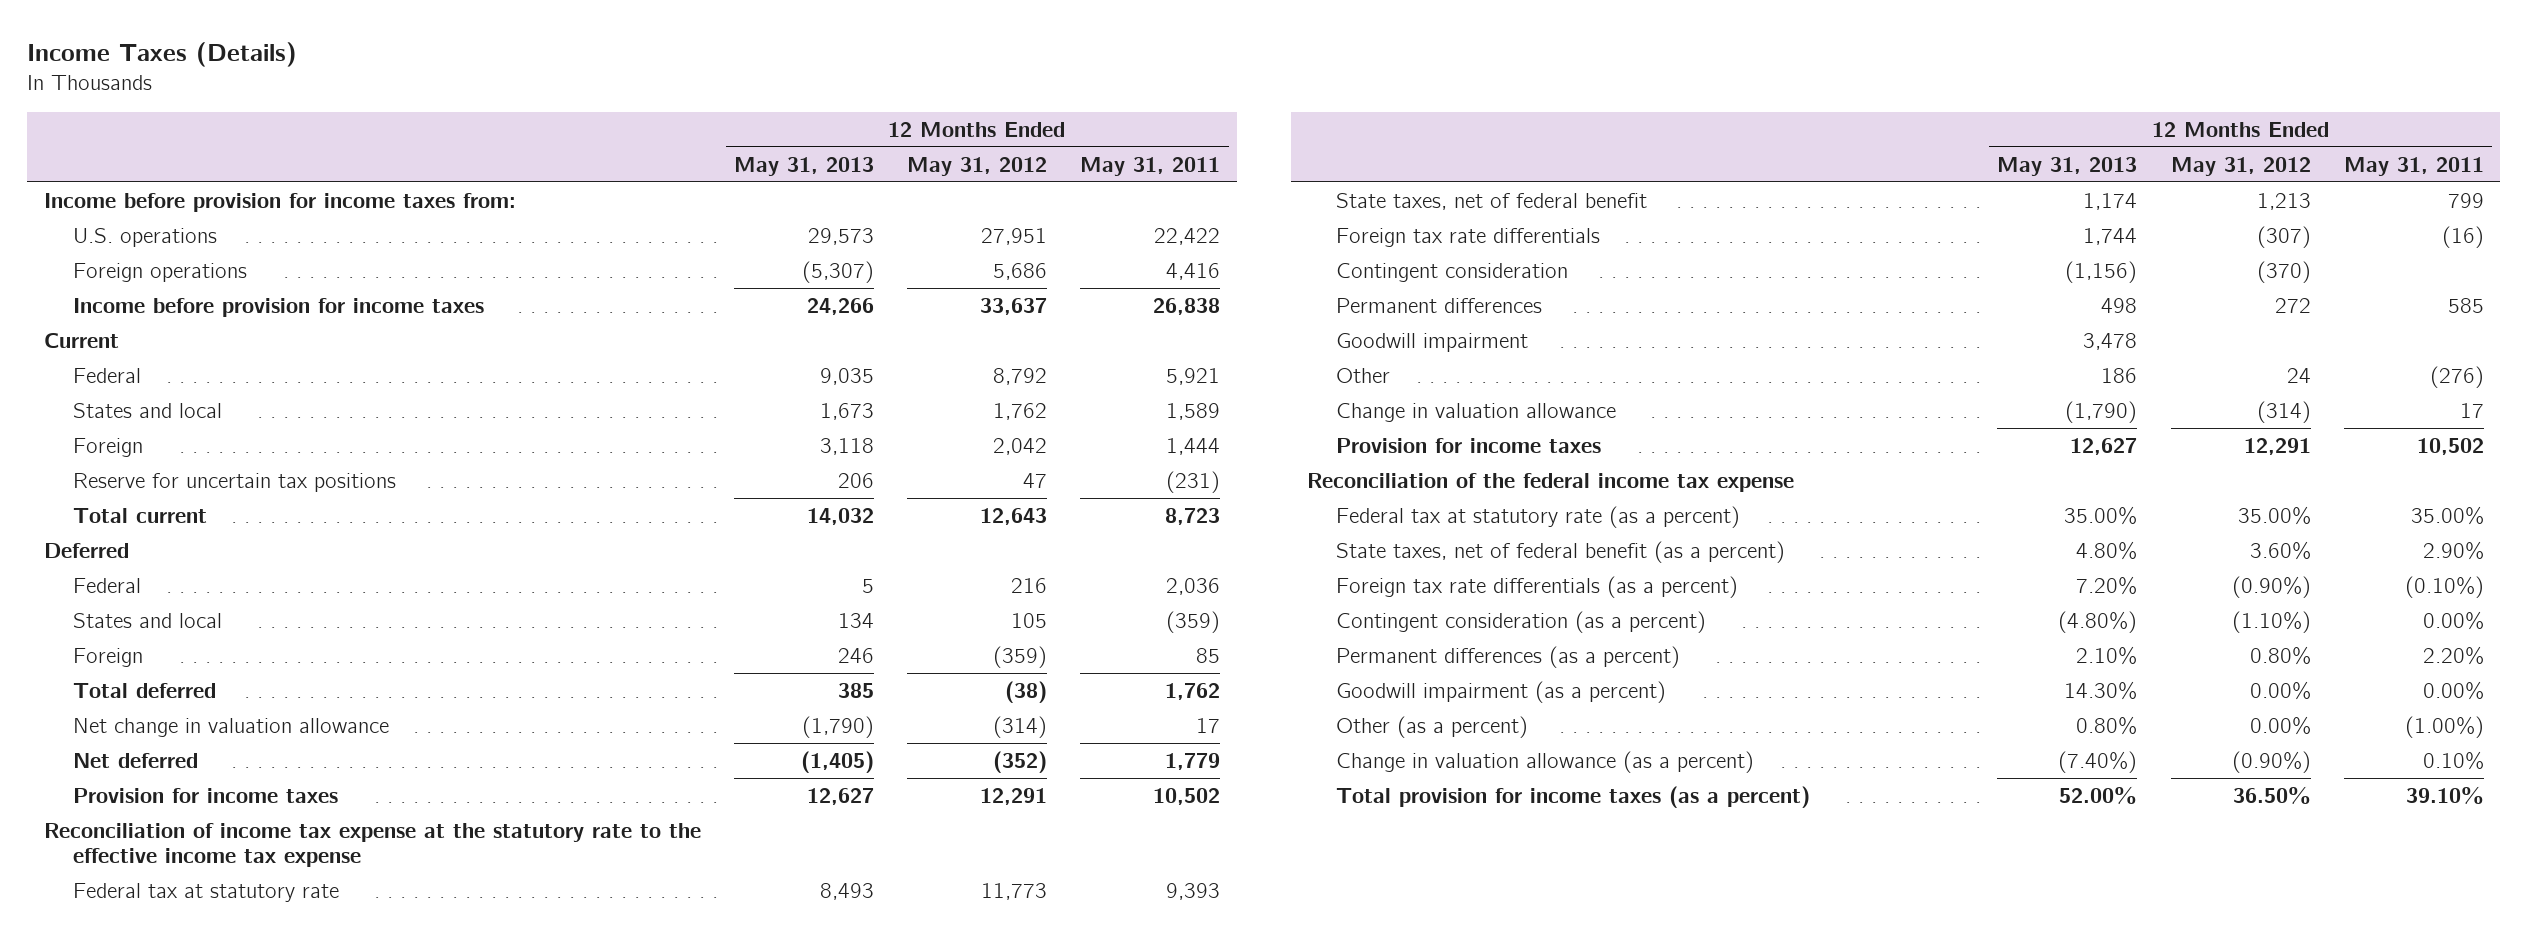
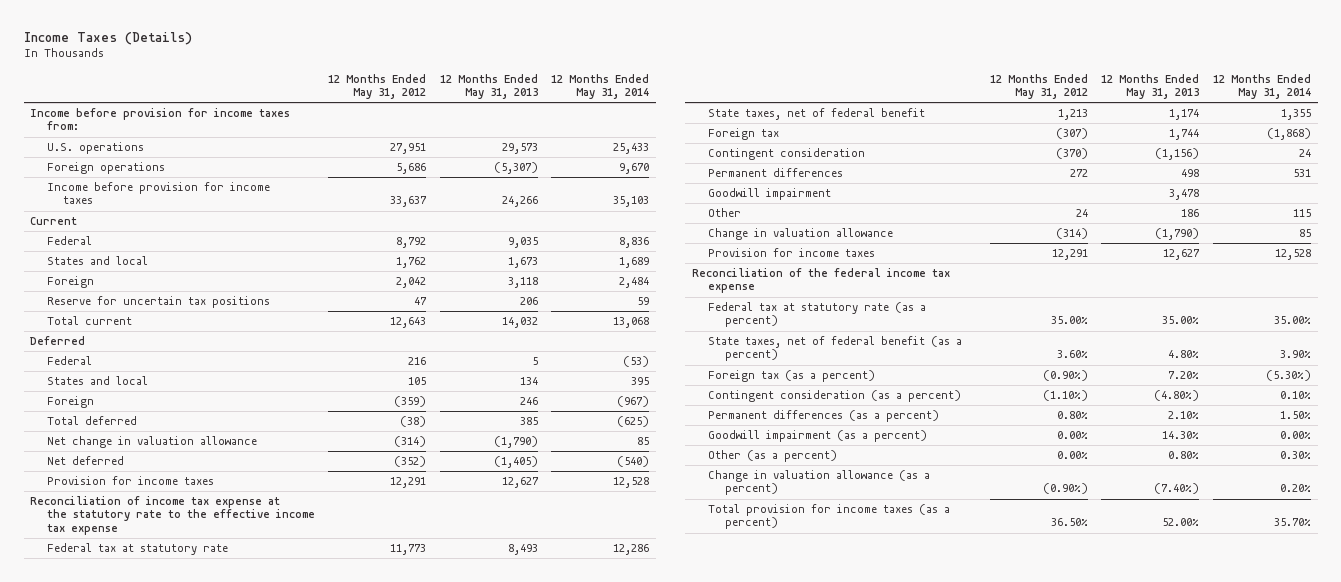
- | 12 Months Ended May 31, 2013 | 12 Months Ended May 31, 2012 | 12 Months Ended May 31, 2011
+ | 12 Months Ended May 31, 2012 | 12 Months Ended May 31, 2013 | 12 Months Ended May 31, 2014
- Foreign tax rate differentials | 1,744 | (307) | (16)
+ Foreign tax | (307) | 1,744 | (1,868)
- Foreign tax rate differentials (as a percent) | 7.20% | (0.90%) | (0.10%)
+ Foreign tax (as a percent) | (0.90%) | 7.20% | (5.30%)

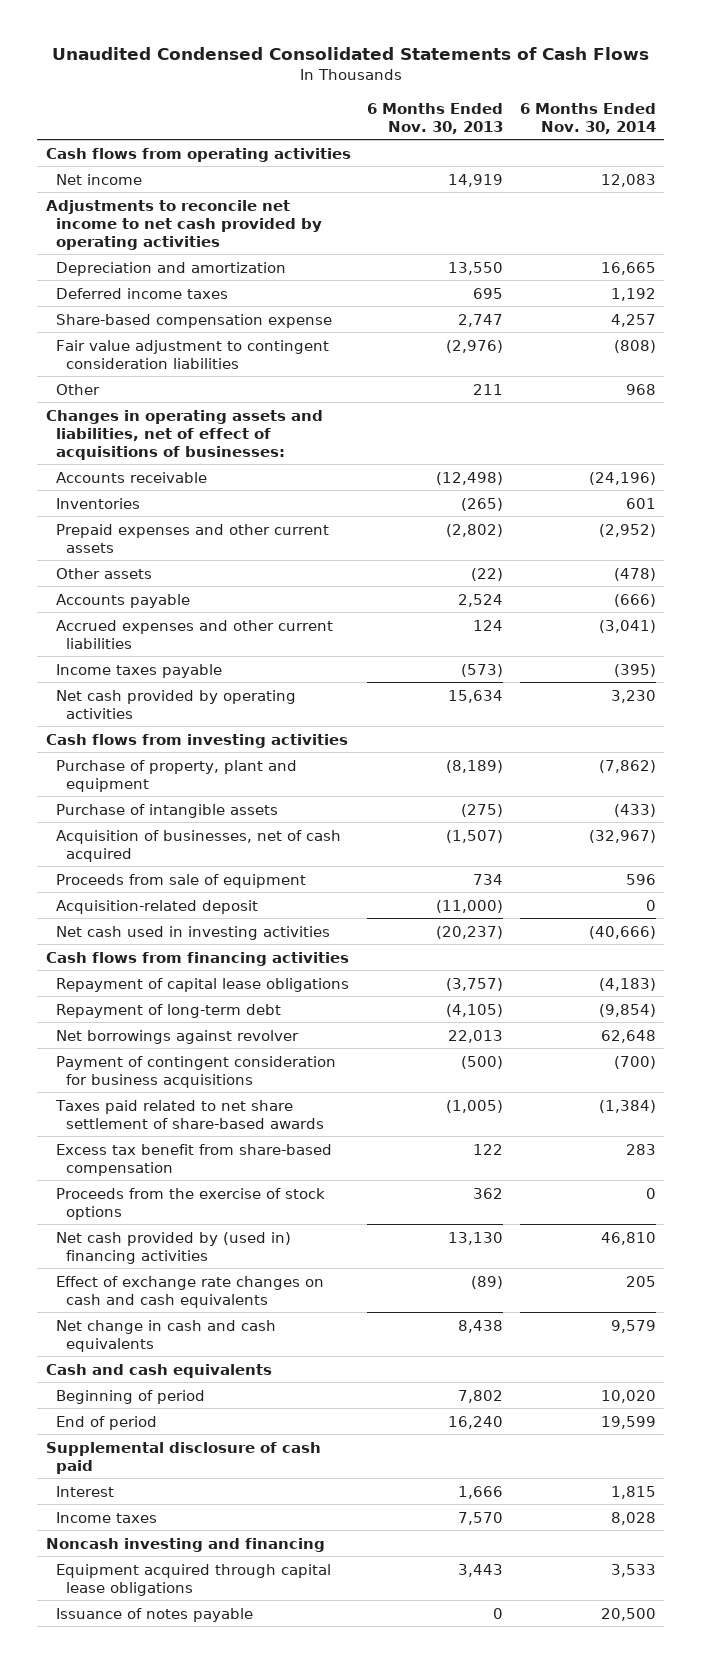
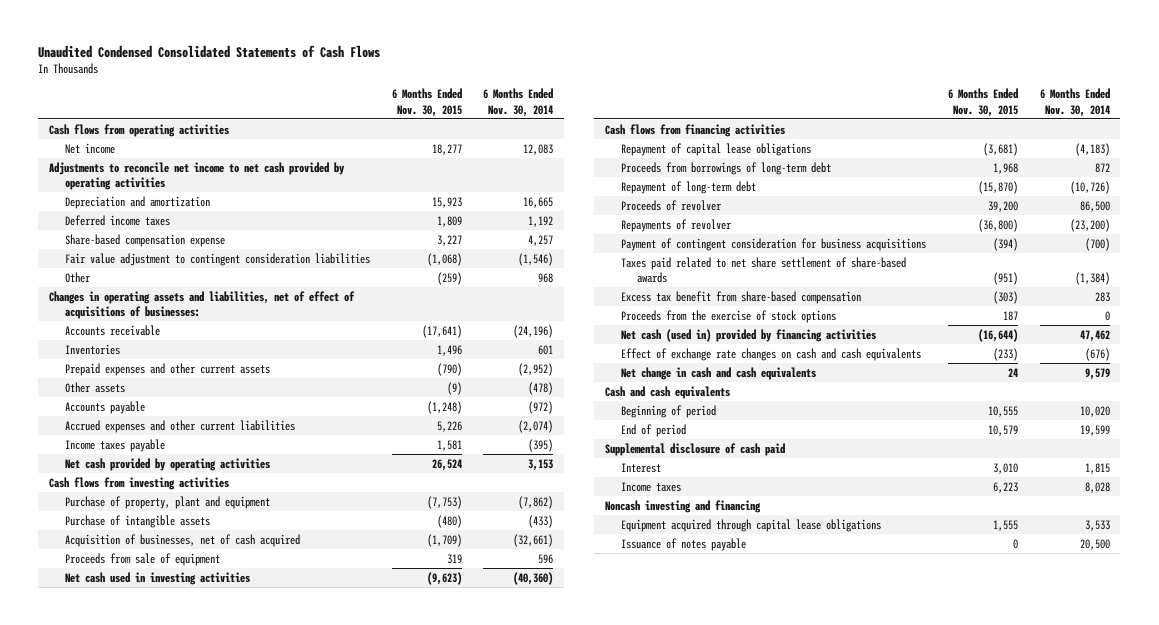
- | 6 Months Ended Nov. 30, 2013 | 6 Months Ended Nov. 30, 2014
+ | 6 Months Ended Nov. 30, 2015 | 6 Months Ended Nov. 30, 2014
- Fair value adjustment to contingent consideration liabilities | (2,976) | (808)
+ Fair value adjustment to contingent consideration liabilities | (1,068) | (1,546)
- Accounts payable | 2,524 | (666)
- Accrued expenses and other current liabilities | 124 | (3,041)
+ Accounts payable | (1,248) | (972)
+ Accrued expenses and other current liabilities | 5,226 | (2,074)
- Net cash provided by operating activities | 15,634 | 3,230
+ Net cash provided by operating activities | 26,524 | 3,153
- Acquisition of businesses, net of cash acquired | (1,507) | (32,967)
+ Acquisition of businesses, net of cash acquired | (1,709) | (32,661)
- Acquisition-related deposit | (11,000) | 0
- Net cash used in investing activities | (20,237) | (40,666)
+ Net cash used in investing activities | (9,623) | (40,360)
- Repayment of long-term debt | (4,105) | (9,854)
- Net borrowings against revolver | 22,013 | 62,648
+ Proceeds from borrowings of long-term debt | 1,968 | 872
+ Repayment of long-term debt | (15,870) | (10,726)
+ Proceeds of revolver | 39,200 | 86,500
+ Repayments of revolver | (36,800) | (23,200)
- Net cash provided by (used in) financing activities | 13,130 | 46,810
- Effect of exchange rate changes on cash and cash equivalents | (89) | 205
+ Net cash (used in) provided by financing activities | (16,644) | 47,462
+ Effect of exchange rate changes on cash and cash equivalents | (233) | (676)

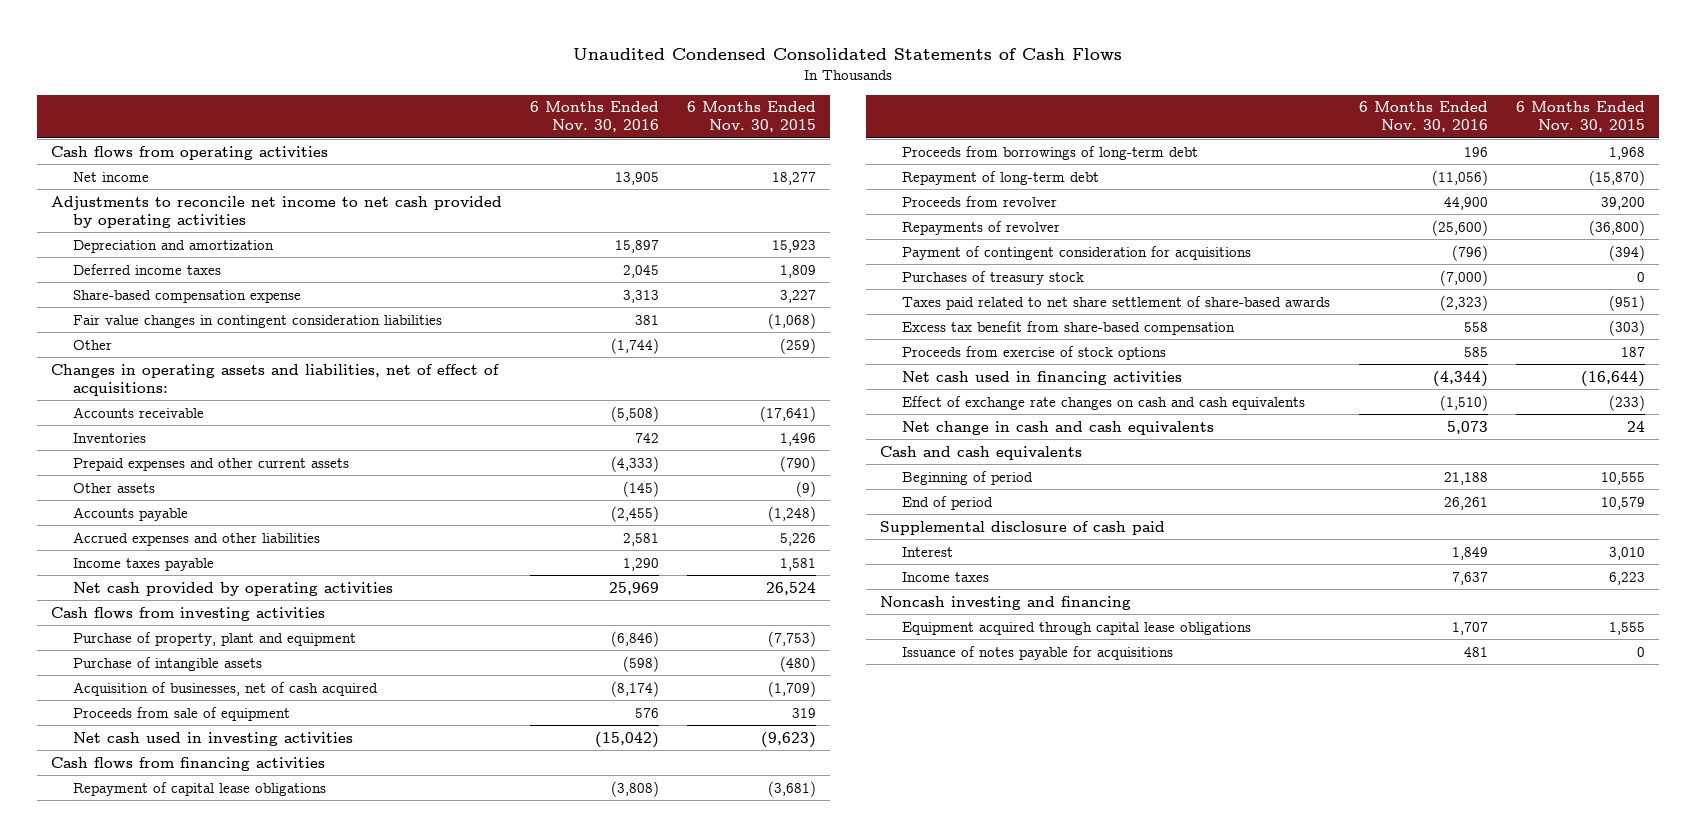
- | 6 Months Ended Nov. 30, 2015 | 6 Months Ended Nov. 30, 2014
+ | 6 Months Ended Nov. 30, 2016 | 6 Months Ended Nov. 30, 2015
- Fair value adjustment to contingent consideration liabilities | (1,068) | (1,546)
+ Fair value changes in contingent consideration liabilities | 381 | (1,068)
- Changes in operating assets and liabilities, net of effect of acquisitions of businesses:
+ Changes in operating assets and liabilities, net of effect of acquisitions:
- Accrued expenses and other current liabilities | 5,226 | (2,074)
+ Accrued expenses and other liabilities | 2,581 | 5,226
- Proceeds of revolver | 39,200 | 86,500
+ Proceeds from revolver | 44,900 | 39,200
- Payment of contingent consideration for business acquisitions | (394) | (700)
+ Payment of contingent consideration for acquisitions | (796) | (394)
+ Purchases of treasury stock | (7,000) | 0
- Proceeds from the exercise of stock options | 187 | 0
- Net cash (used in) provided by financing activities | (16,644) | 47,462
+ Proceeds from exercise of stock options | 585 | 187
+ Net cash used in financing activities | (4,344) | (16,644)
- Issuance of notes payable | 0 | 20,500
+ Issuance of notes payable for acquisitions | 481 | 0

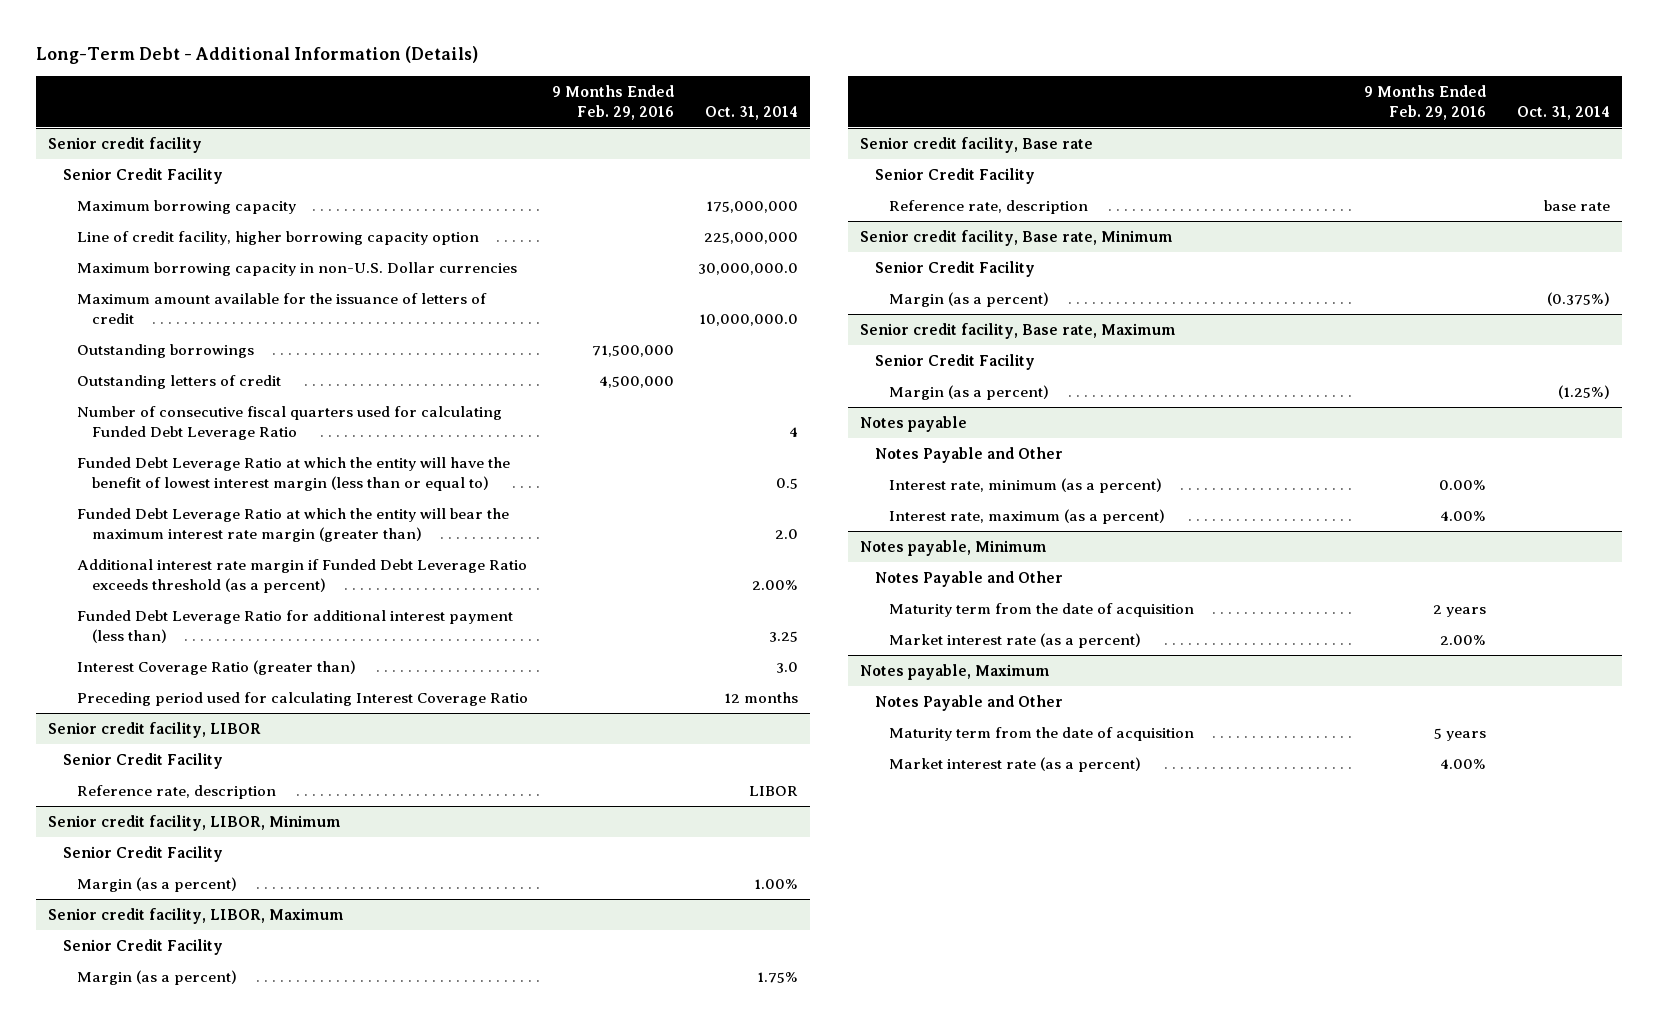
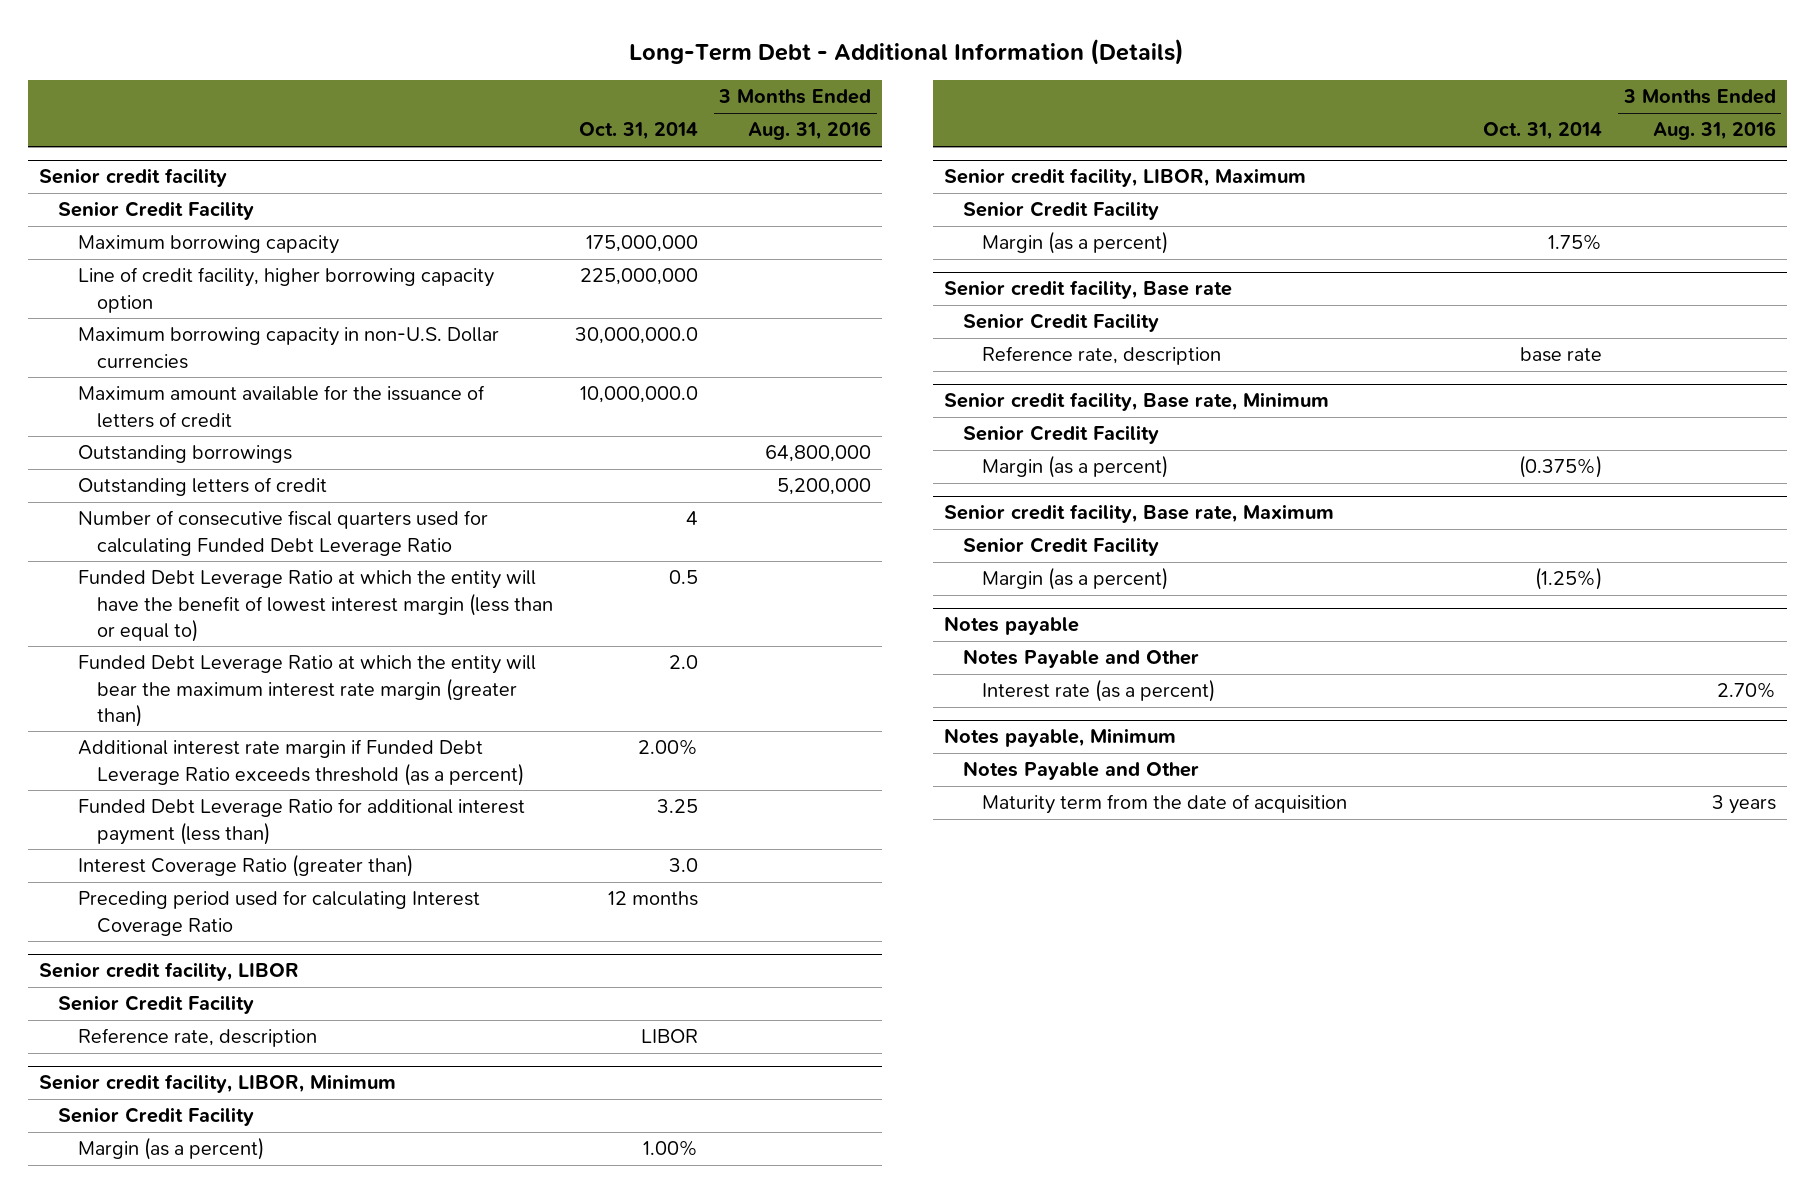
- | 9 Months Ended Feb. 29, 2016 | Oct. 31, 2014
+ | Oct. 31, 2014 | 3 Months Ended Aug. 31, 2016
@ Notes payable
- Interest rate, minimum (as a percent) | 0.00% |
- Interest rate, maximum (as a percent) | 4.00% |
+ Interest rate (as a percent) | | 2.70%
@ Notes payable, Minimum
- Market interest rate (as a percent) | 2.00% |
- Notes payable, Maximum
- Notes Payable and Other
- Maturity term from the date of acquisition | 5 years |
- Market interest rate (as a percent) | 4.00% |

